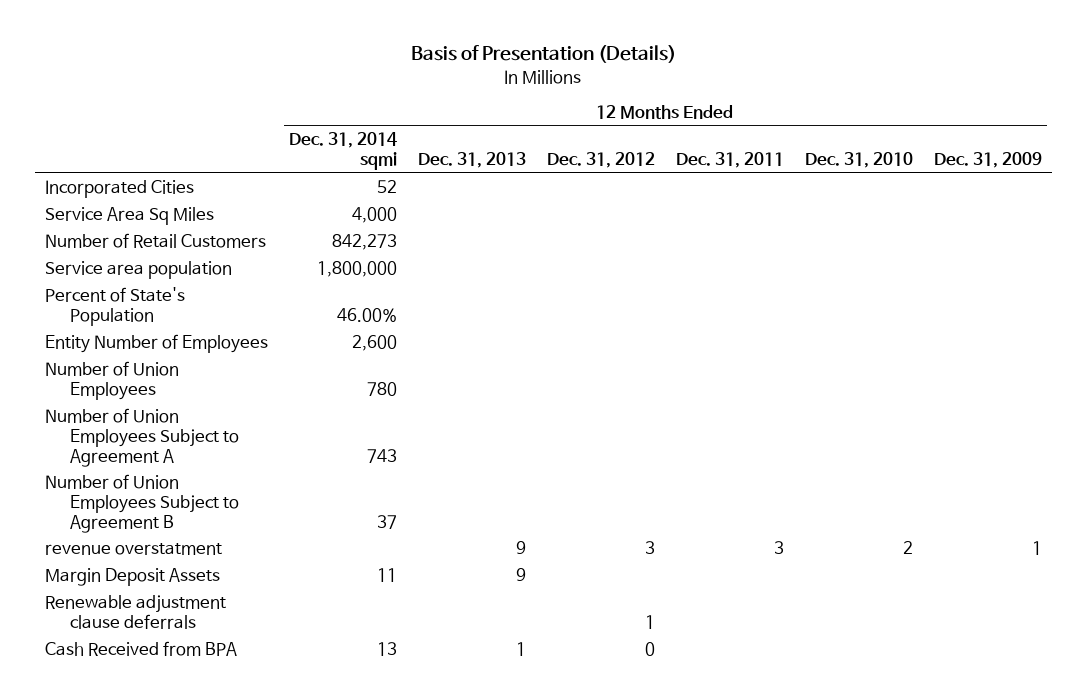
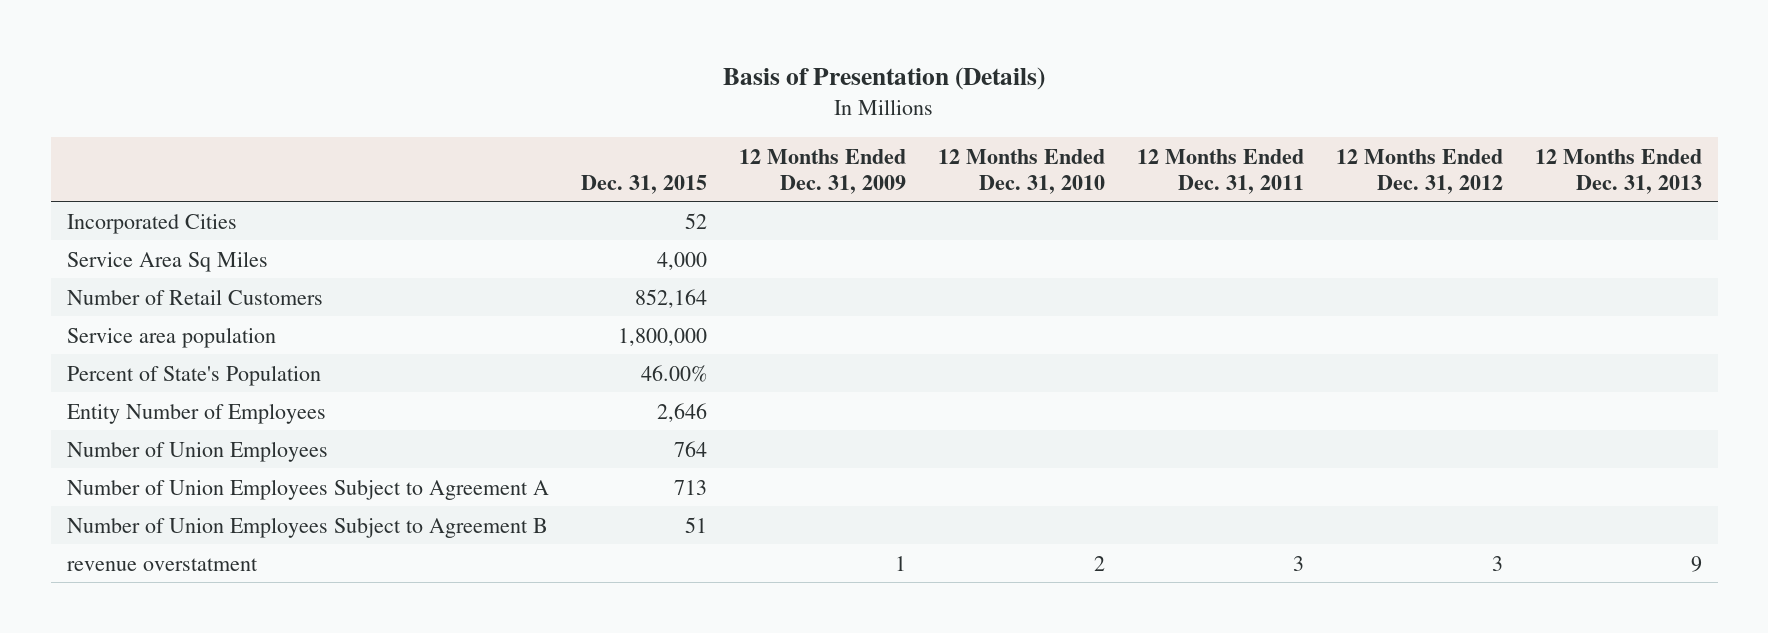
- | 12 Months Ended Dec. 31, 2014 sqmi | 12 Months Ended Dec. 31, 2013 | 12 Months Ended Dec. 31, 2012 | 12 Months Ended Dec. 31, 2011 | 12 Months Ended Dec. 31, 2010 | 12 Months Ended Dec. 31, 2009
+ | Dec. 31, 2015 | 12 Months Ended Dec. 31, 2009 | 12 Months Ended Dec. 31, 2010 | 12 Months Ended Dec. 31, 2011 | 12 Months Ended Dec. 31, 2012 | 12 Months Ended Dec. 31, 2013
- Margin Deposit Assets | 11 | 9 | | | |
- Renewable adjustment clause deferrals | | | 1 | | |
- Cash Received from BPA | 13 | 1 | 0 | | |

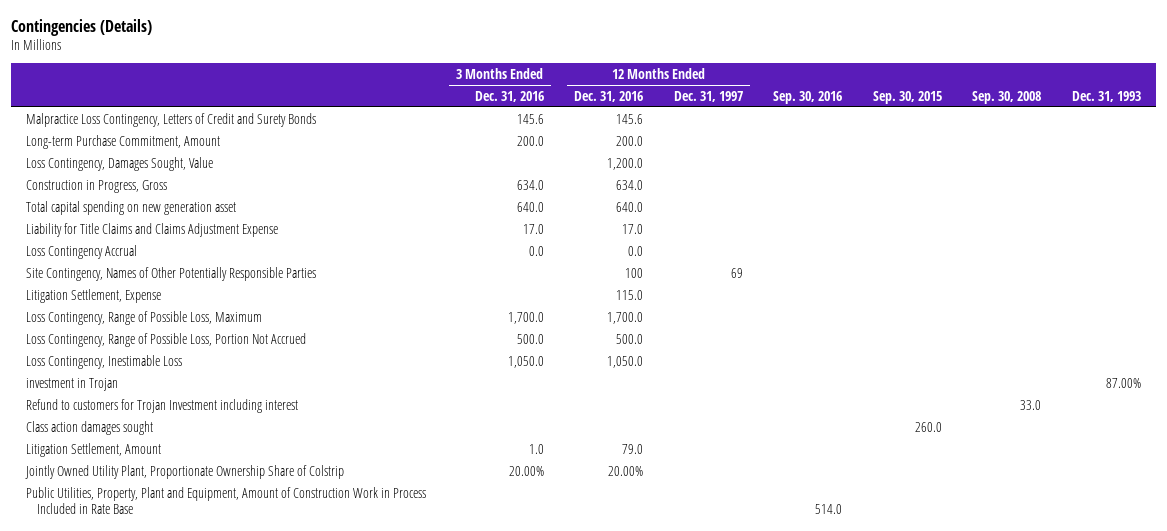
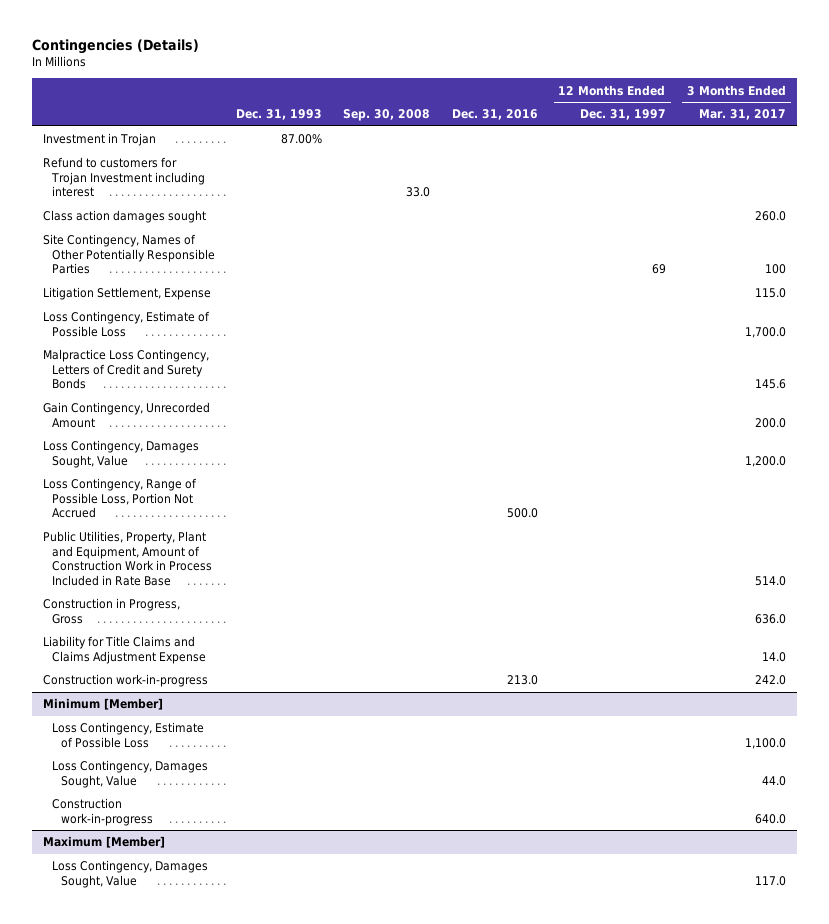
- | 3 Months Ended Dec. 31, 2016 | 12 Months Ended Dec. 31, 2016 | 12 Months Ended Dec. 31, 1997 | Sep. 30, 2016 | Sep. 30, 2015 | Sep. 30, 2008 | Dec. 31, 1993
+ | Dec. 31, 1993 | Sep. 30, 2008 | Dec. 31, 2016 | 12 Months Ended Dec. 31, 1997 | 3 Months Ended Mar. 31, 2017
- Long-term Purchase Commitment, Amount | 200.0 | 200.0 | | | | |
- Total capital spending on new generation asset | 640.0 | 640.0 | | | | |
- Loss Contingency Accrual | 0.0 | 0.0 | | | | |
+ Investment in Trojan | 87.00% | | | |
moved up: Refund to customers for Trojan Investment including interest | | 33.0 | | |
moved up: Class action damages sought | | | | | 260.0
- Loss Contingency, Range of Possible Loss, Maximum | 1,700.0 | 1,700.0 | | | | |
+ Loss Contingency, Estimate of Possible Loss | | | | | 1,700.0
moved down: Malpractice Loss Contingency, Letters of Credit and Surety Bonds | | | | | 145.6
+ Gain Contingency, Unrecorded Amount | | | | | 200.0
moved down: Loss Contingency, Damages Sought, Value | | | | | 1,200.0
- Loss Contingency, Inestimable Loss | 1,050.0 | 1,050.0 | | | | |
- investment in Trojan | | | | | | | 87.00%
- Litigation Settlement, Amount | 1.0 | 79.0 | | | | |
- Jointly Owned Utility Plant, Proportionate Ownership Share of Colstrip | 20.00% | 20.00% | | | | |
moved down: Construction in Progress, Gross | | | | | 636.0
moved down: Liability for Title Claims and Claims Adjustment Expense | | | | | 14.0
+ Construction work-in-progress | | | 213.0 | | 242.0
+ Minimum [Member]
+ Loss Contingency, Estimate of Possible Loss | | | | | 1,100.0
+ Loss Contingency, Damages Sought, Value | | | | | 44.0
+ Construction work-in-progress | | | | | 640.0
+ Maximum [Member]
+ Loss Contingency, Damages Sought, Value | | | | | 117.0

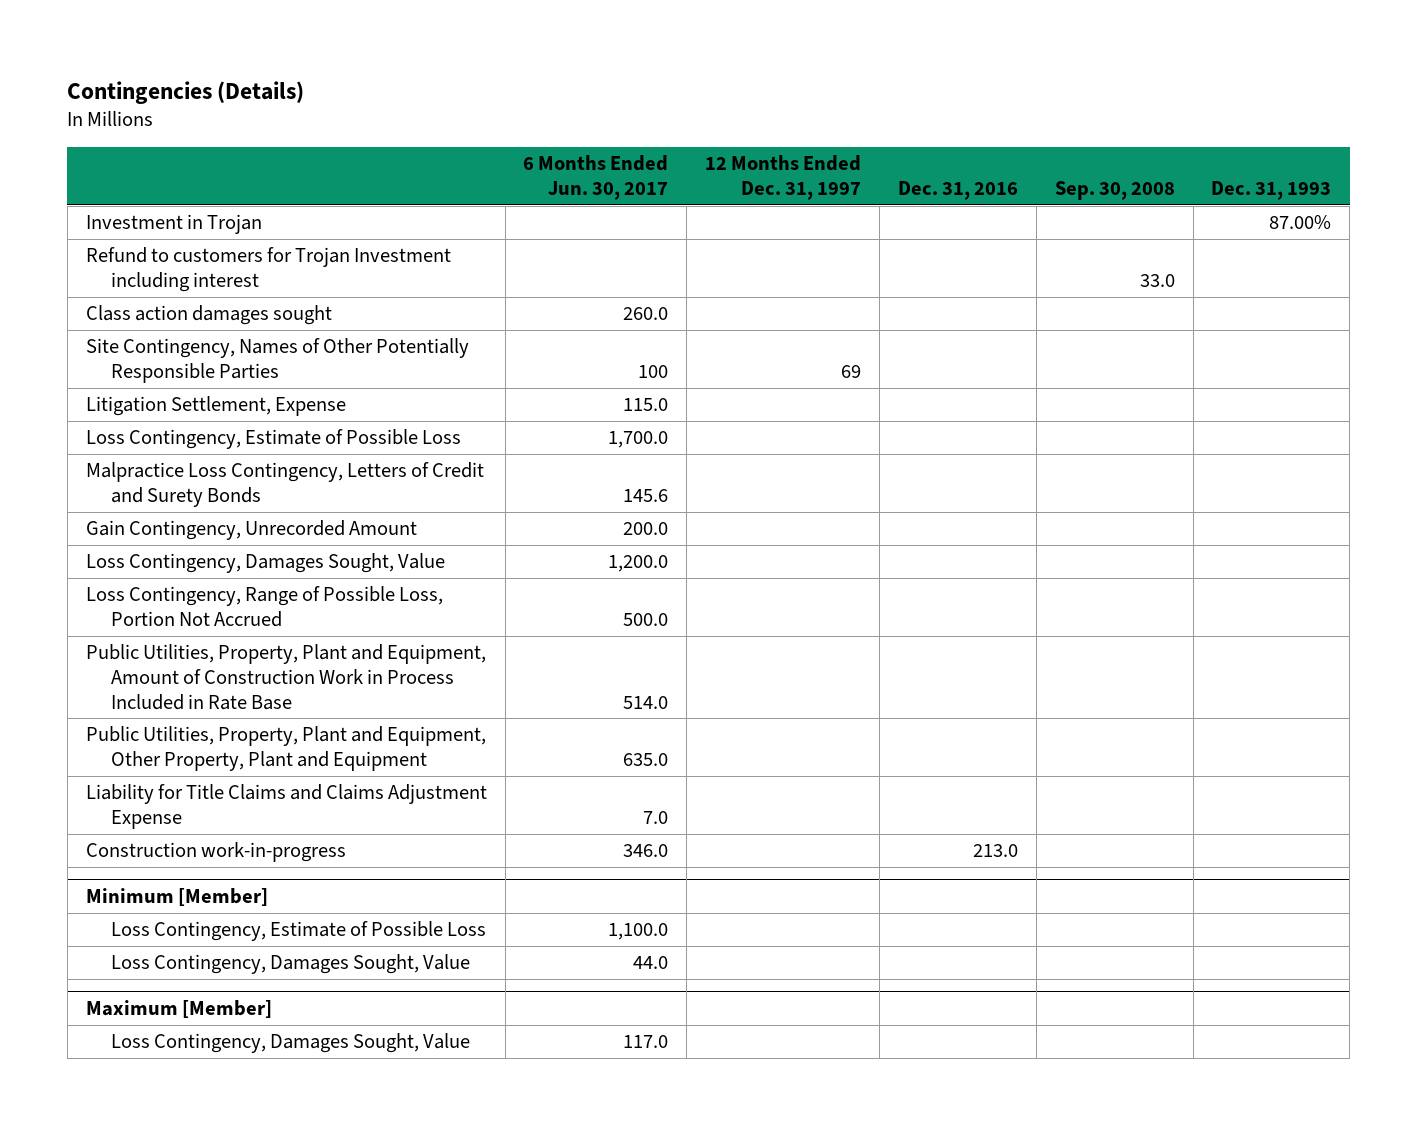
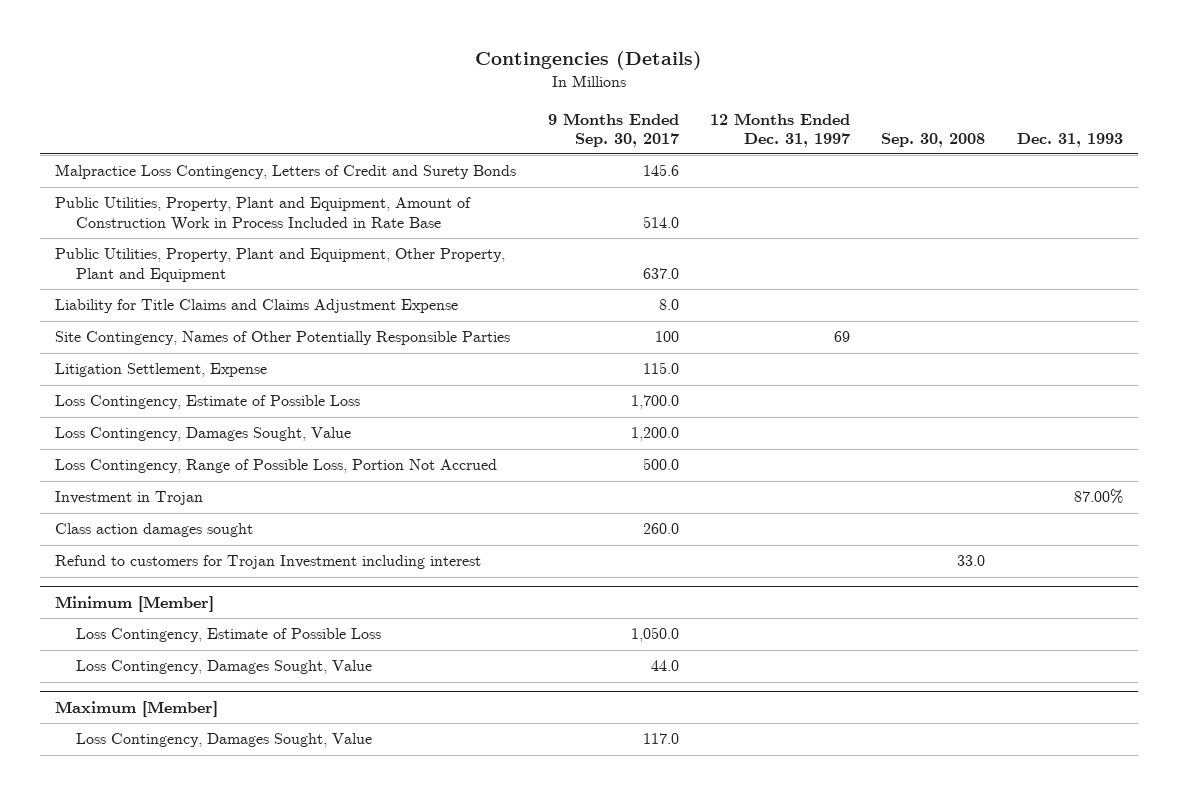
- | 6 Months Ended Jun. 30, 2017 | 12 Months Ended Dec. 31, 1997 | Dec. 31, 2016 | Sep. 30, 2008 | Dec. 31, 1993
+ | 9 Months Ended Sep. 30, 2017 | 12 Months Ended Dec. 31, 1997 | Sep. 30, 2008 | Dec. 31, 1993
moved up: Malpractice Loss Contingency, Letters of Credit and Surety Bonds | 145.6 | | |
moved up: Public Utilities, Property, Plant and Equipment, Amount of Construction Work in Process Included in Rate Base | 514.0 | | |
moved up: Public Utilities, Property, Plant and Equipment, Other Property, Plant and Equipment | 637.0 | | |
moved up: Liability for Title Claims and Claims Adjustment Expense | 8.0 | | |
- Gain Contingency, Unrecorded Amount | 200.0 | | | |
- Construction work-in-progress | 346.0 | | 213.0 | |
moved down: Investment in Trojan | | | | 87.00%
moved down: Class action damages sought | 260.0 | | |
moved down: Refund to customers for Trojan Investment including interest | | | 33.0 |

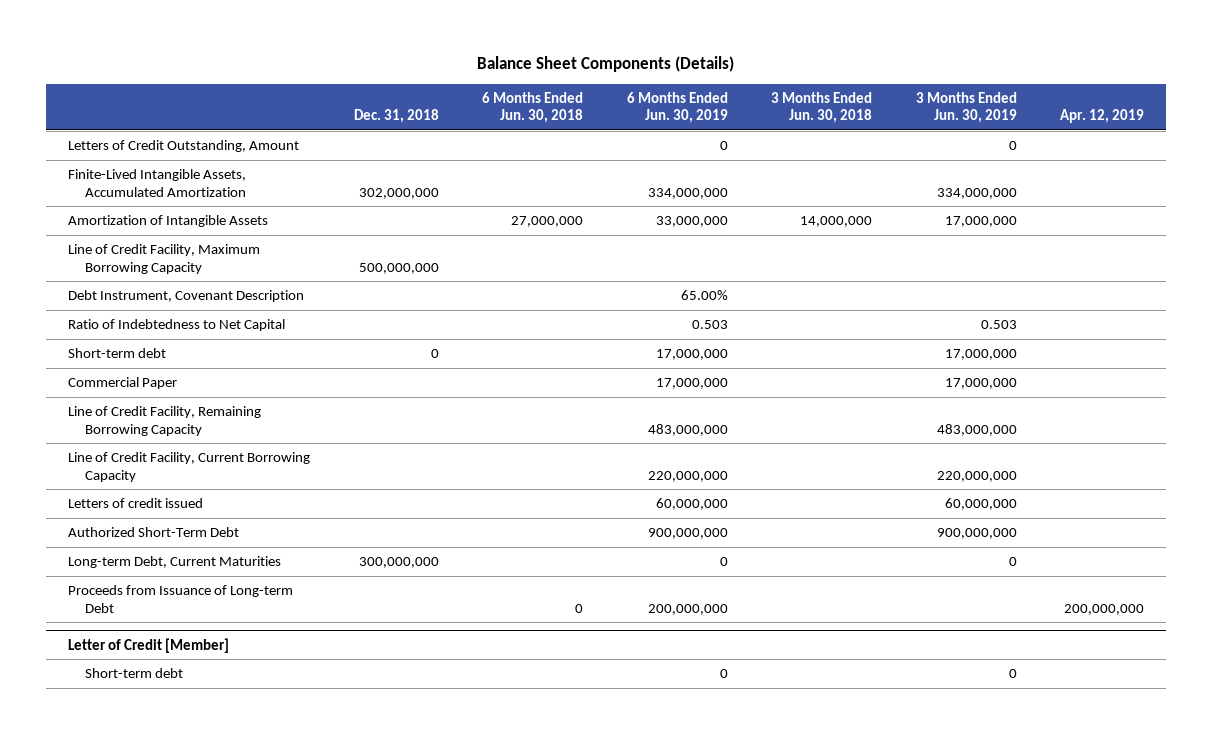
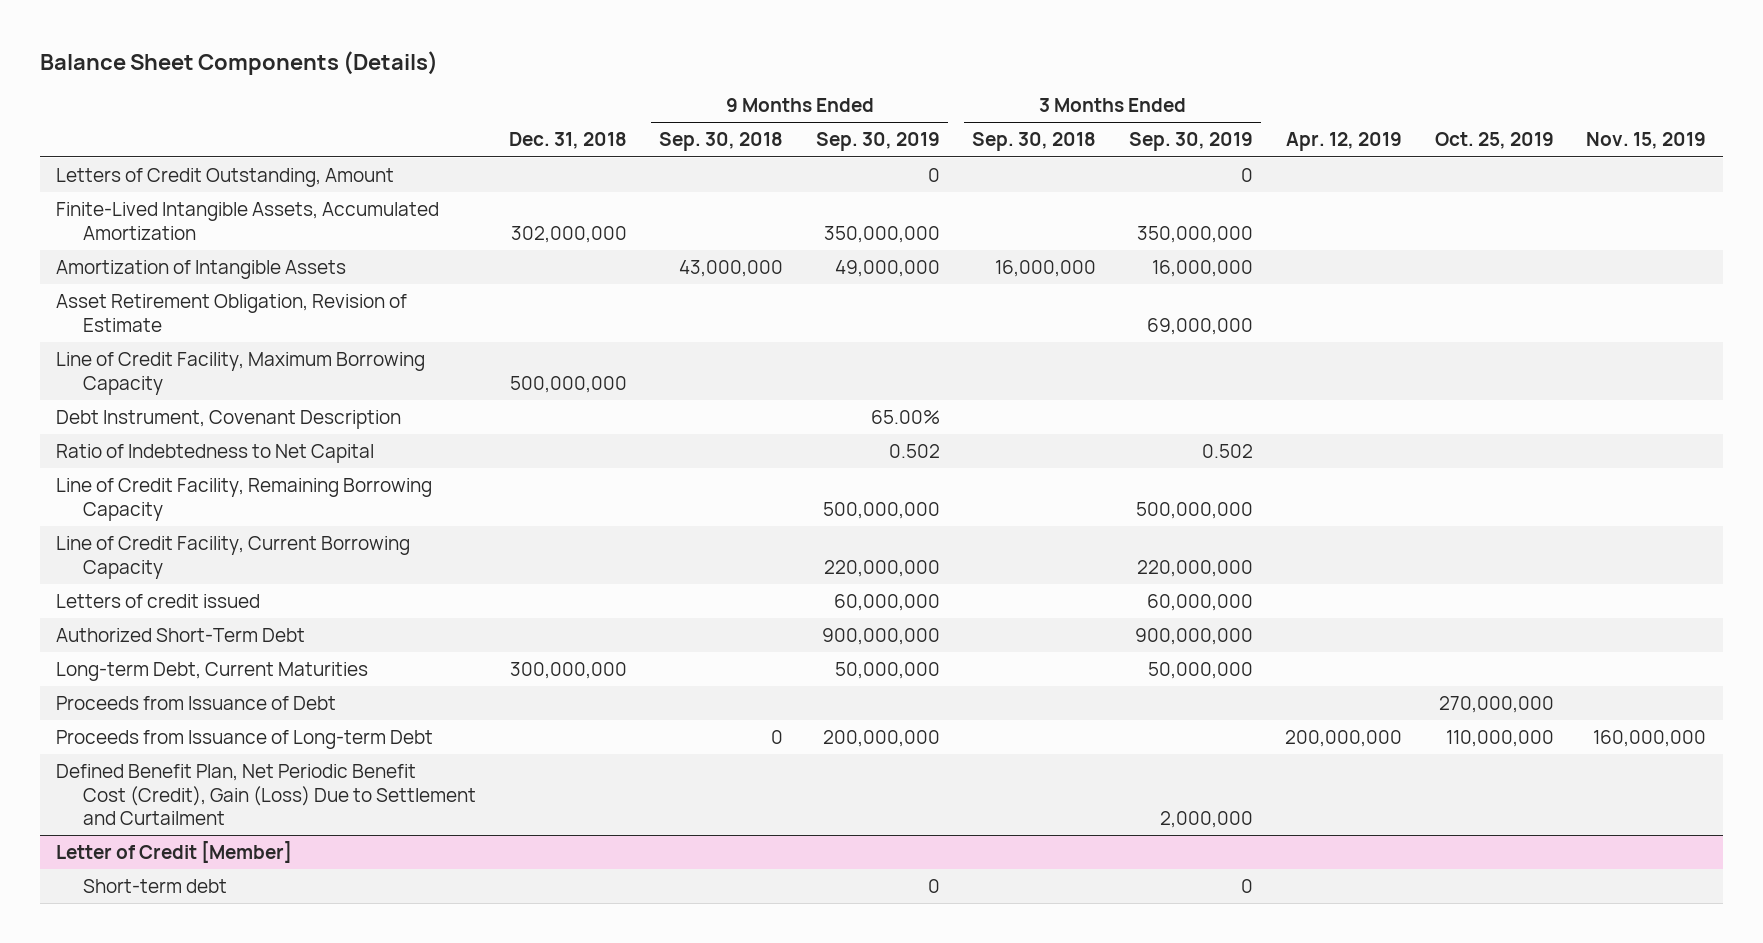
- | Dec. 31, 2018 | 6 Months Ended Jun. 30, 2018 | 6 Months Ended Jun. 30, 2019 | 3 Months Ended Jun. 30, 2018 | 3 Months Ended Jun. 30, 2019 | Apr. 12, 2019
+ | Dec. 31, 2018 | 9 Months Ended Sep. 30, 2018 | 9 Months Ended Sep. 30, 2019 | 3 Months Ended Sep. 30, 2018 | 3 Months Ended Sep. 30, 2019 | Apr. 12, 2019 | Oct. 25, 2019 | Nov. 15, 2019
+ Asset Retirement Obligation, Revision of Estimate | | | | | 69,000,000 | | |
- Short-term debt | 0 | | 17,000,000 | | 17,000,000 |
- Commercial Paper | | | 17,000,000 | | 17,000,000 |
+ Proceeds from Issuance of Debt | | | | | | | 270,000,000 |
+ Defined Benefit Plan, Net Periodic Benefit Cost (Credit), Gain (Loss) Due to Settlement and Curtailment | | | | | 2,000,000 | | |

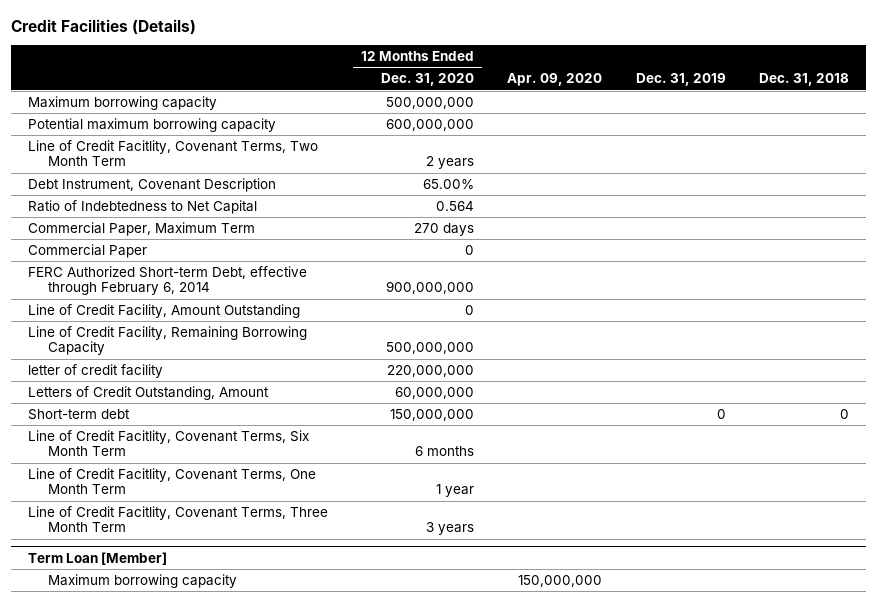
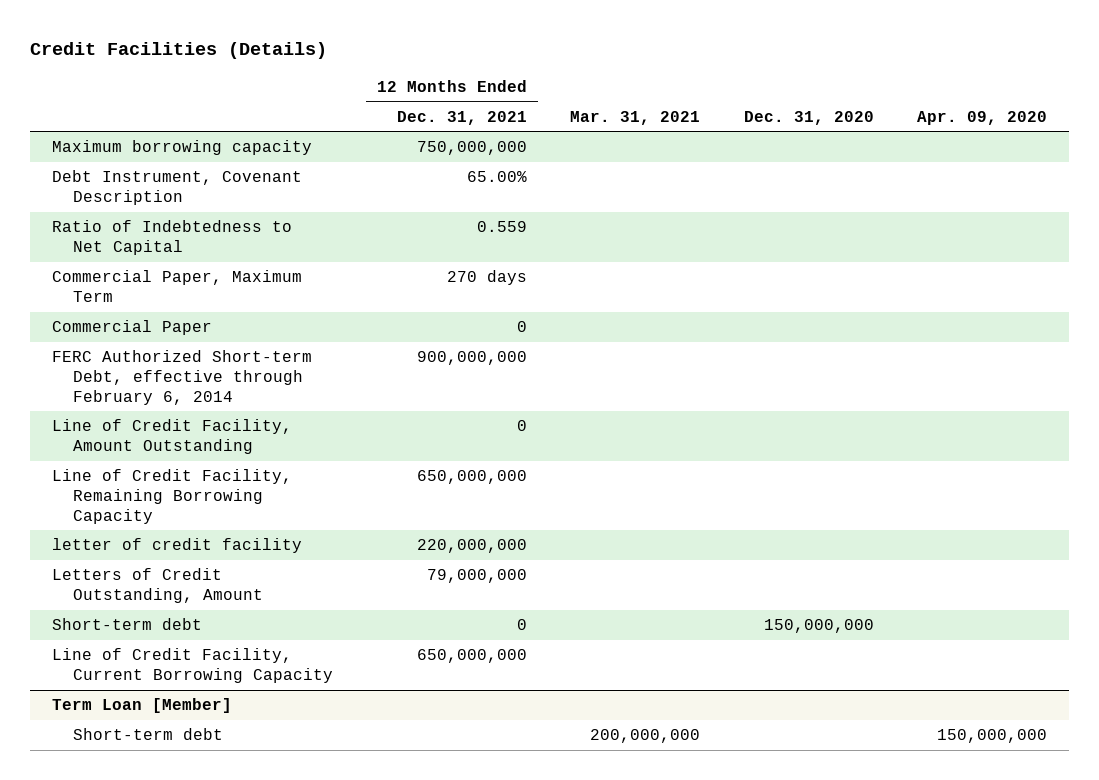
- | 12 Months Ended Dec. 31, 2020 | Apr. 09, 2020 | Dec. 31, 2019 | Dec. 31, 2018
+ | 12 Months Ended Dec. 31, 2021 | Mar. 31, 2021 | Dec. 31, 2020 | Apr. 09, 2020
- Potential maximum borrowing capacity | 600,000,000 | | |
- Line of Credit Facitlity, Covenant Terms, Two Month Term | 2 years | | |
- Line of Credit Facitlity, Covenant Terms, Six Month Term | 6 months | | |
- Line of Credit Facitlity, Covenant Terms, One Month Term | 1 year | | |
- Line of Credit Facitlity, Covenant Terms, Three Month Term | 3 years | | |
+ Line of Credit Facility, Current Borrowing Capacity | 650,000,000 | | |
@ Term Loan [Member]
- Maximum borrowing capacity | | 150,000,000 | |
+ Short-term debt | | 200,000,000 | | 150,000,000

